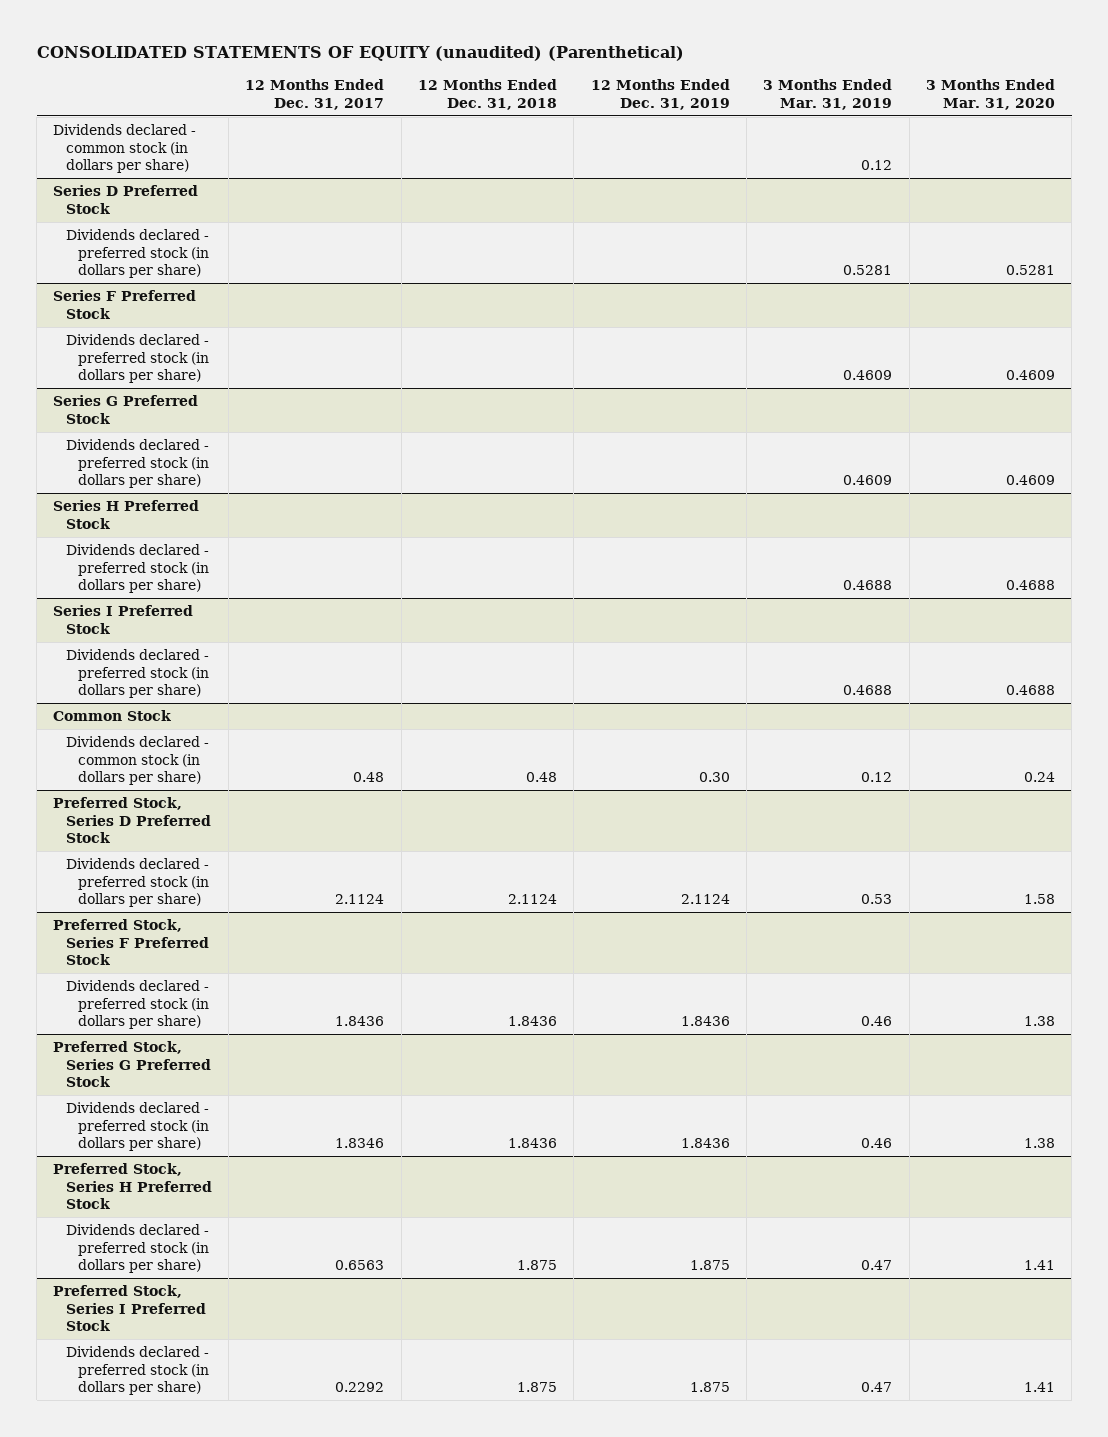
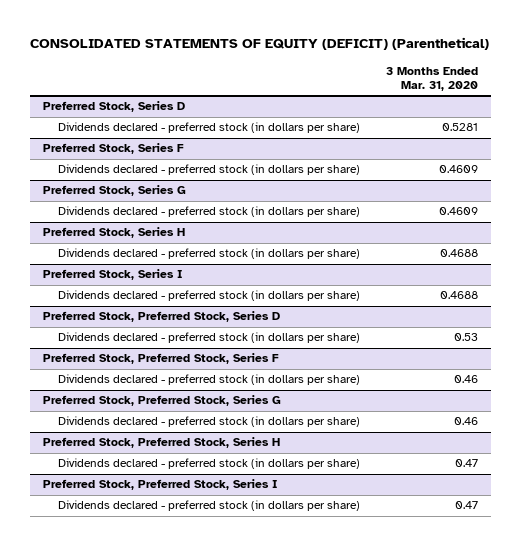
- CONSOLIDATED STATEMENTS OF EQUITY (unaudited) (Parenthetical)
+ CONSOLIDATED STATEMENTS OF EQUITY (DEFICIT) (Parenthetical)
- | 12 Months Ended Dec. 31, 2017 | 12 Months Ended Dec. 31, 2018 | 12 Months Ended Dec. 31, 2019 | 3 Months Ended Mar. 31, 2019 | 3 Months Ended Mar. 31, 2020
+ | 3 Months Ended Mar. 31, 2020
- Dividends declared - common stock (in dollars per share) | | | | 0.12 |
- Series D Preferred Stock
+ Preferred Stock, Series D
- Series F Preferred Stock
+ Preferred Stock, Series F
- Series G Preferred Stock
+ Preferred Stock, Series G
- Series H Preferred Stock
+ Preferred Stock, Series H
- Series I Preferred Stock
+ Preferred Stock, Series I
- Common Stock
- Dividends declared - common stock (in dollars per share) | 0.48 | 0.48 | 0.30 | 0.12 | 0.24
- Preferred Stock, Series D Preferred Stock
- Dividends declared - preferred stock (in dollars per share) | 2.1124 | 2.1124 | 2.1124 | 0.53 | 1.58
- Preferred Stock, Series F Preferred Stock
- Dividends declared - preferred stock (in dollars per share) | 1.8436 | 1.8436 | 1.8436 | 0.46 | 1.38
- Preferred Stock, Series G Preferred Stock
- Dividends declared - preferred stock (in dollars per share) | 1.8346 | 1.8436 | 1.8436 | 0.46 | 1.38
- Preferred Stock, Series H Preferred Stock
- Dividends declared - preferred stock (in dollars per share) | 0.6563 | 1.875 | 1.875 | 0.47 | 1.41
- Preferred Stock, Series I Preferred Stock
- Dividends declared - preferred stock (in dollars per share) | 0.2292 | 1.875 | 1.875 | 0.47 | 1.41
+ Preferred Stock, Preferred Stock, Series D
+ Dividends declared - preferred stock (in dollars per share) | 0.53
+ Preferred Stock, Preferred Stock, Series F
+ Dividends declared - preferred stock (in dollars per share) | 0.46
+ Preferred Stock, Preferred Stock, Series G
+ Dividends declared - preferred stock (in dollars per share) | 0.46
+ Preferred Stock, Preferred Stock, Series H
+ Dividends declared - preferred stock (in dollars per share) | 0.47
+ Preferred Stock, Preferred Stock, Series I
+ Dividends declared - preferred stock (in dollars per share) | 0.47

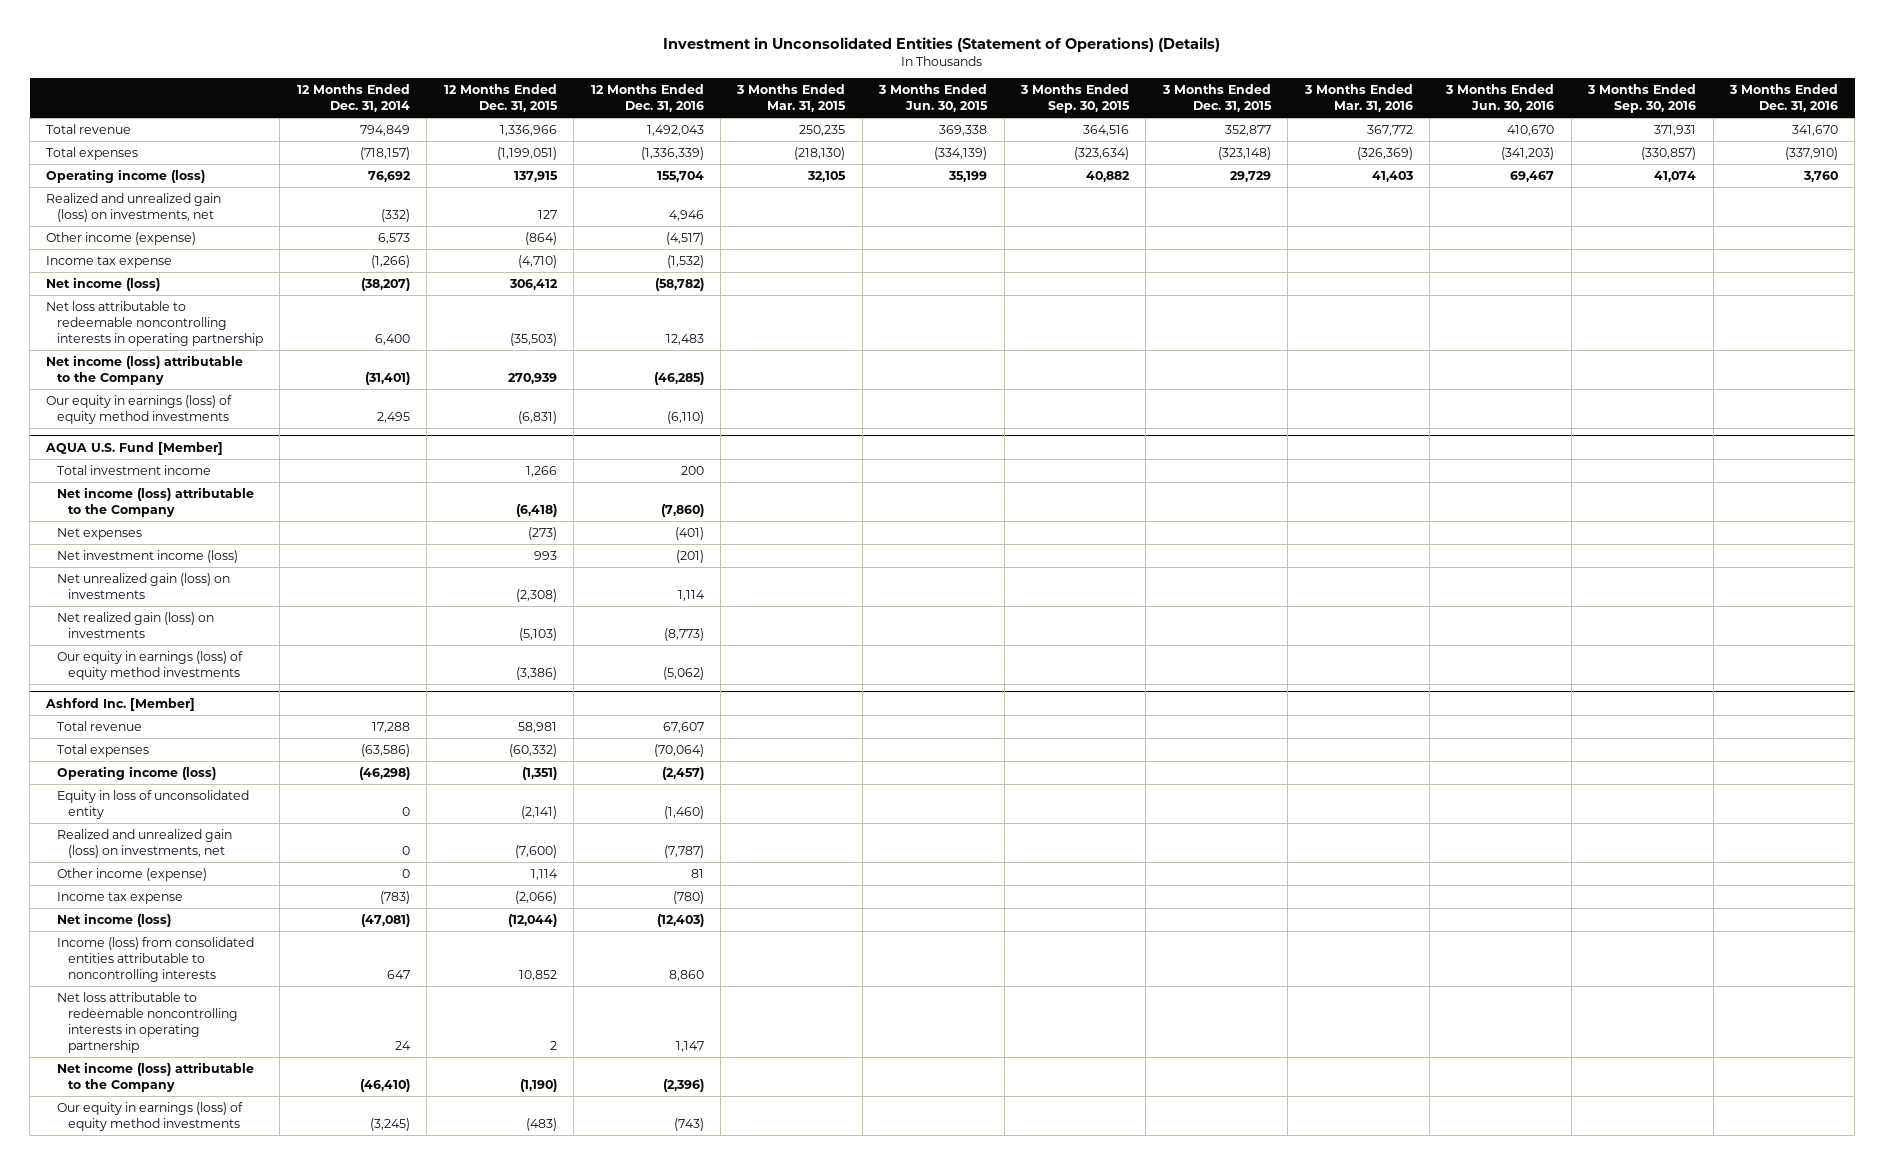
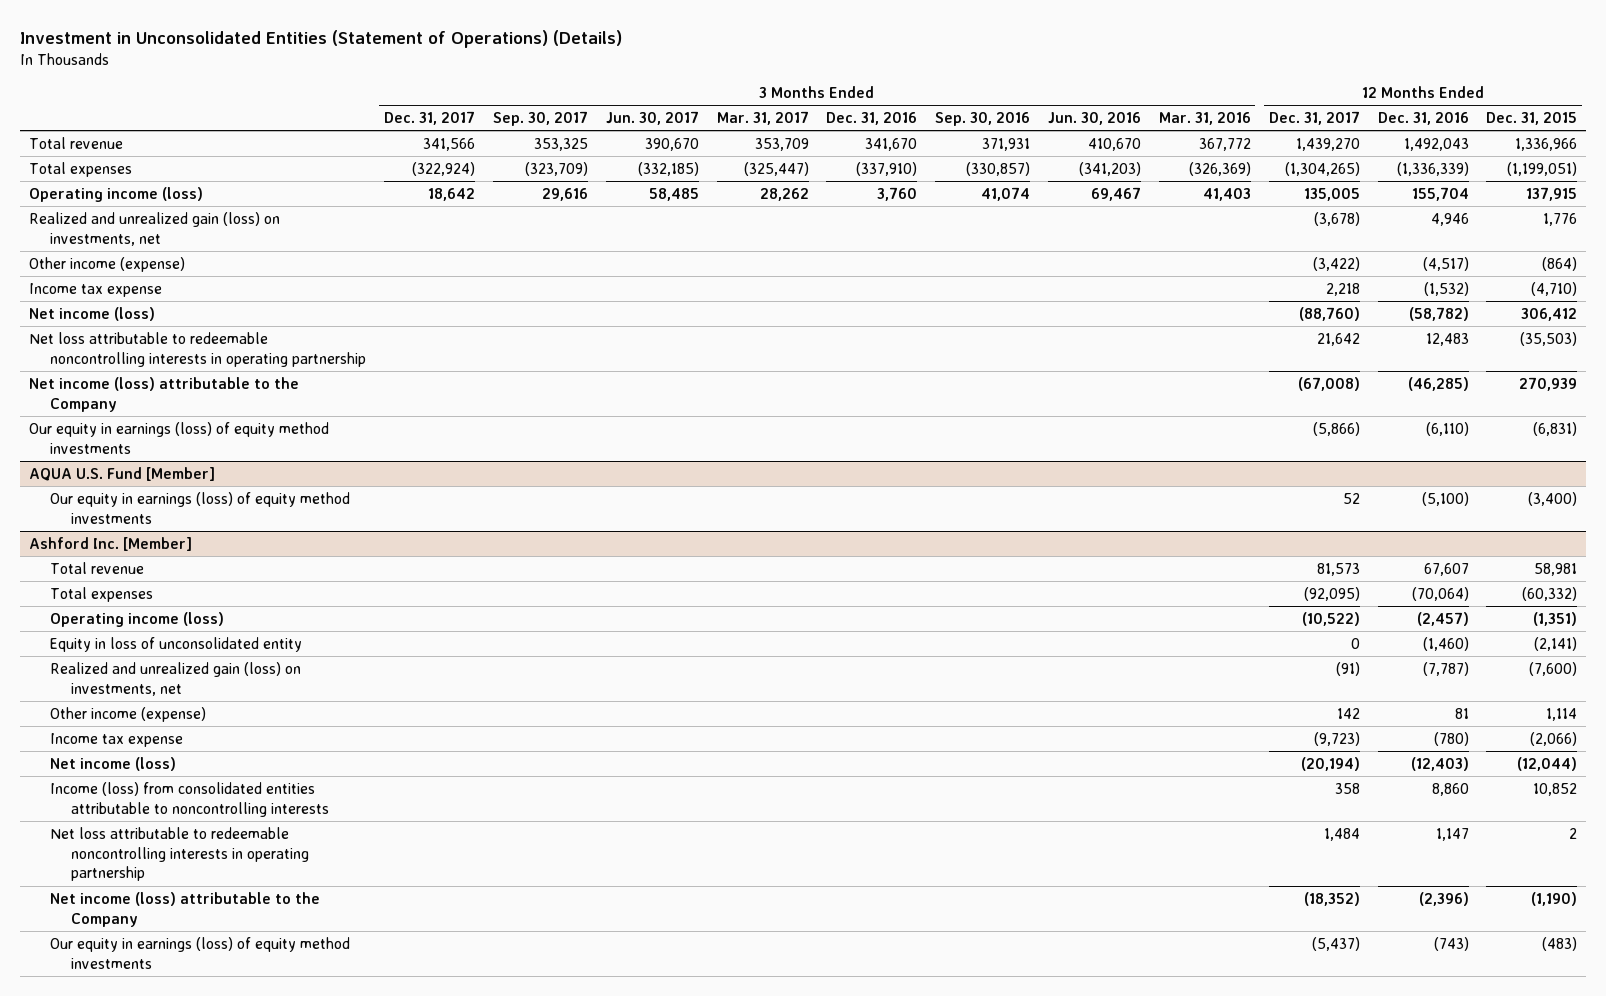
- | 12 Months Ended Dec. 31, 2014 | 12 Months Ended Dec. 31, 2015 | 12 Months Ended Dec. 31, 2016 | 3 Months Ended Mar. 31, 2015 | 3 Months Ended Jun. 30, 2015 | 3 Months Ended Sep. 30, 2015 | 3 Months Ended Dec. 31, 2015 | 3 Months Ended Mar. 31, 2016 | 3 Months Ended Jun. 30, 2016 | 3 Months Ended Sep. 30, 2016 | 3 Months Ended Dec. 31, 2016
+ | 3 Months Ended Dec. 31, 2017 | 3 Months Ended Sep. 30, 2017 | 3 Months Ended Jun. 30, 2017 | 3 Months Ended Mar. 31, 2017 | 3 Months Ended Dec. 31, 2016 | 3 Months Ended Sep. 30, 2016 | 3 Months Ended Jun. 30, 2016 | 3 Months Ended Mar. 31, 2016 | 12 Months Ended Dec. 31, 2017 | 12 Months Ended Dec. 31, 2016 | 12 Months Ended Dec. 31, 2015
- Realized and unrealized gain (loss) on investments, net | (332) | 127 | 4,946 | | | | | | | |
+ Realized and unrealized gain (loss) on investments, net | | | | | | | | | (3,678) | 4,946 | 1,776
@ AQUA U.S. Fund [Member]
- Total investment income | | 1,266 | 200 | | | | | | | |
- Net income (loss) attributable to the Company | | (6,418) | (7,860) | | | | | | | |
- Net expenses | | (273) | (401) | | | | | | | |
- Net investment income (loss) | | 993 | (201) | | | | | | | |
- Net unrealized gain (loss) on investments | | (2,308) | 1,114 | | | | | | | |
- Net realized gain (loss) on investments | | (5,103) | (8,773) | | | | | | | |
- Our equity in earnings (loss) of equity method investments | | (3,386) | (5,062) | | | | | | | |
+ Our equity in earnings (loss) of equity method investments | | | | | | | | | 52 | (5,100) | (3,400)

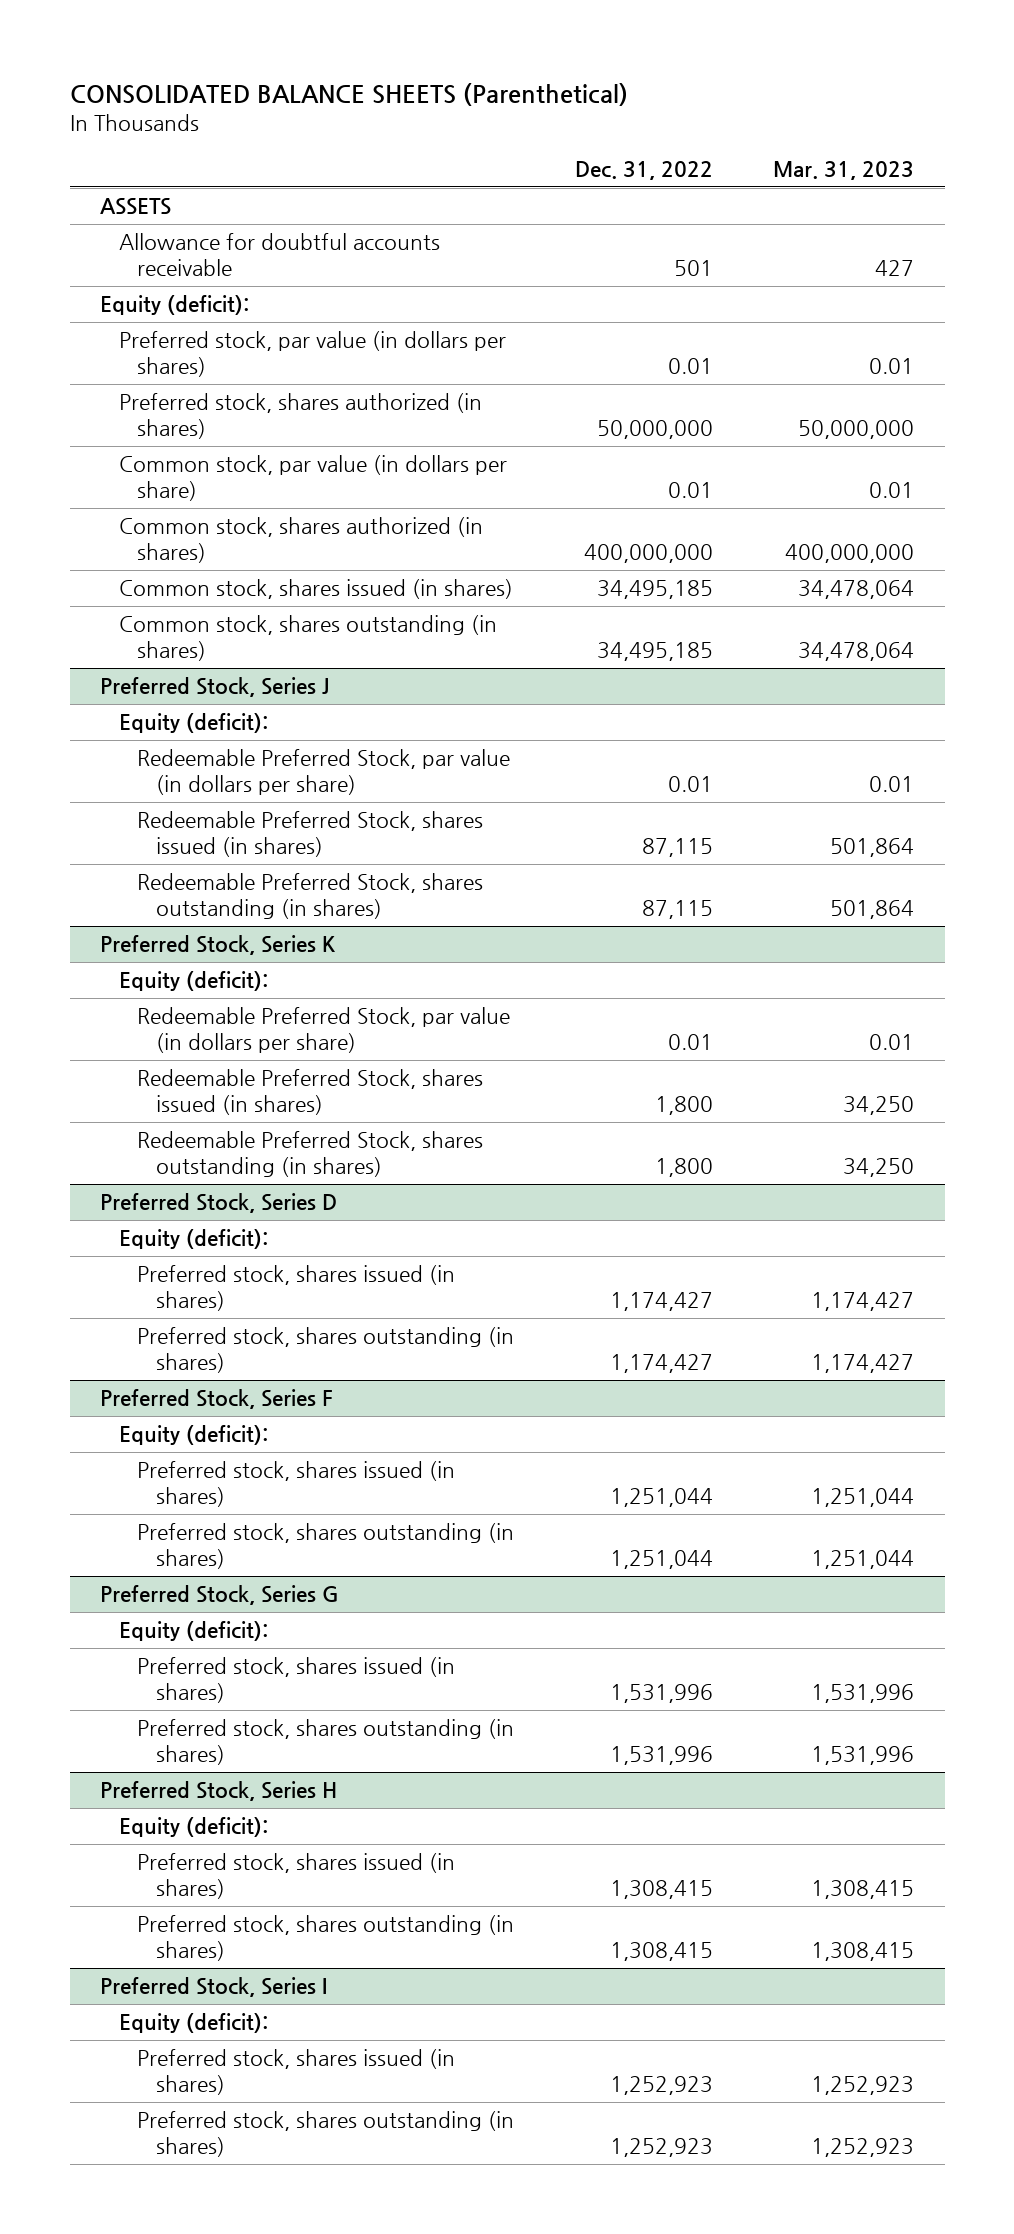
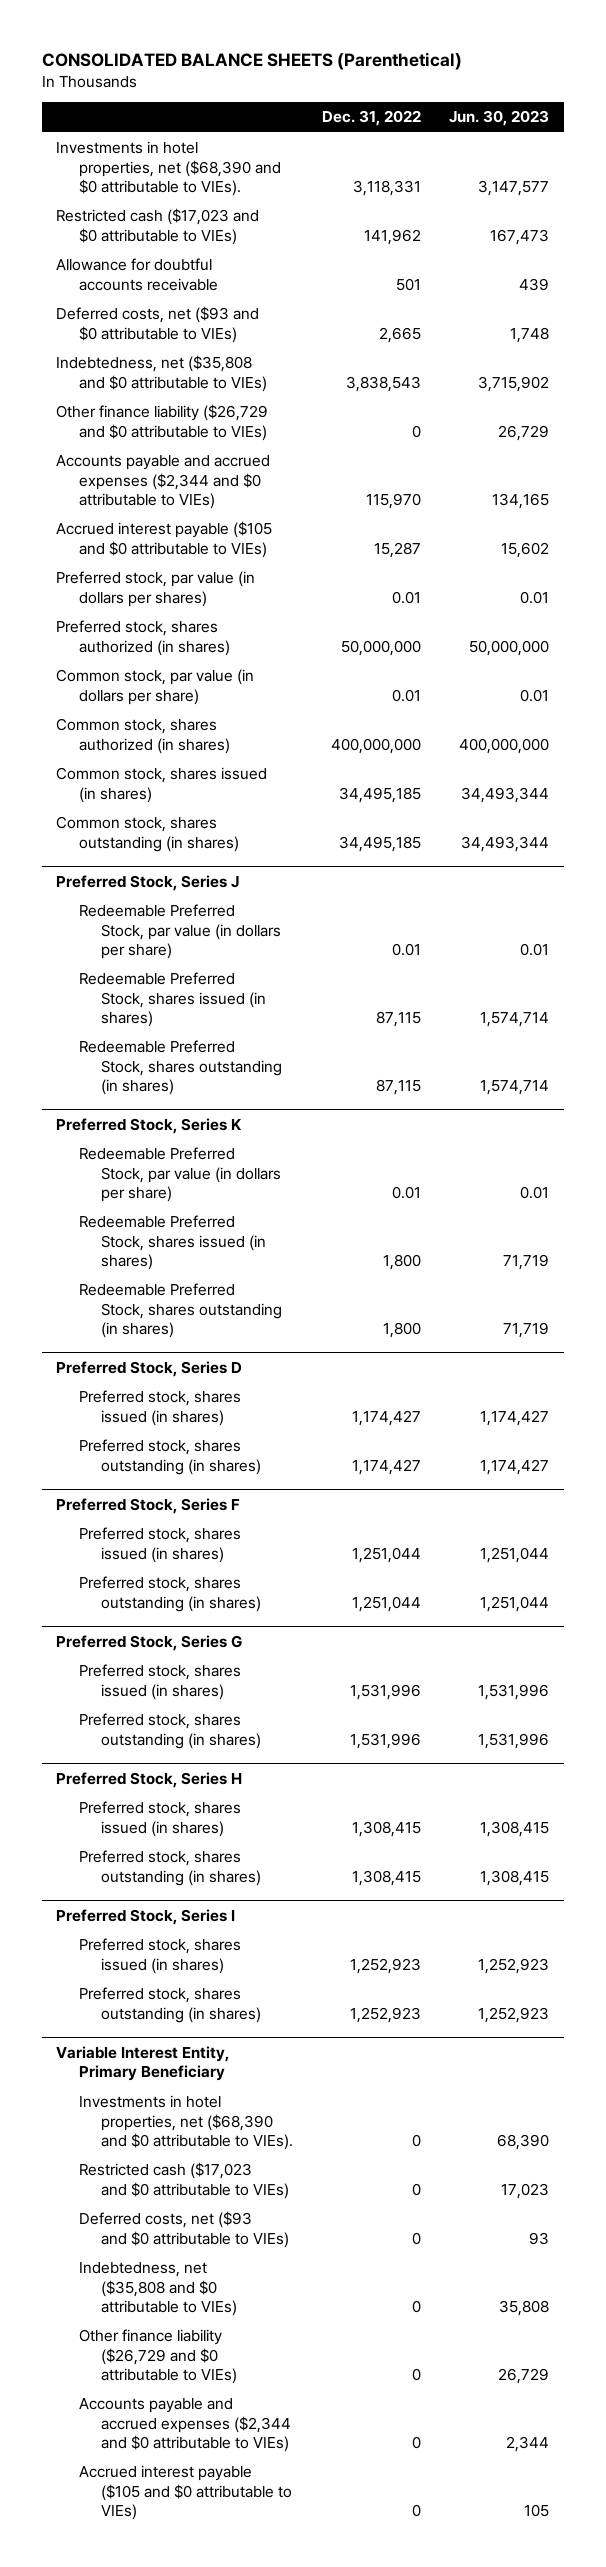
- | Dec. 31, 2022 | Mar. 31, 2023
+ | Dec. 31, 2022 | Jun. 30, 2023
- ASSETS
+ Investments in hotel properties, net ($68,390 and $0 attributable to VIEs). | 3,118,331 | 3,147,577
+ Restricted cash ($17,023 and $0 attributable to VIEs) | 141,962 | 167,473
- Equity (deficit):
+ Deferred costs, net ($93 and $0 attributable to VIEs) | 2,665 | 1,748
+ Indebtedness, net ($35,808 and $0 attributable to VIEs) | 3,838,543 | 3,715,902
+ Other finance liability ($26,729 and $0 attributable to VIEs) | 0 | 26,729
+ Accounts payable and accrued expenses ($2,344 and $0 attributable to VIEs) | 115,970 | 134,165
+ Accrued interest payable ($105 and $0 attributable to VIEs) | 15,287 | 15,602
@ Preferred Stock, Series J
- Equity (deficit):
@ Preferred Stock, Series K
- Equity (deficit):
@ Preferred Stock, Series D
- Equity (deficit):
@ Preferred Stock, Series F
- Equity (deficit):
@ Preferred Stock, Series G
- Equity (deficit):
@ Preferred Stock, Series H
- Equity (deficit):
@ Preferred Stock, Series I
- Equity (deficit):
+ Variable Interest Entity, Primary Beneficiary
+ Investments in hotel properties, net ($68,390 and $0 attributable to VIEs). | 0 | 68,390
+ Restricted cash ($17,023 and $0 attributable to VIEs) | 0 | 17,023
+ Deferred costs, net ($93 and $0 attributable to VIEs) | 0 | 93
+ Indebtedness, net ($35,808 and $0 attributable to VIEs) | 0 | 35,808
+ Other finance liability ($26,729 and $0 attributable to VIEs) | 0 | 26,729
+ Accounts payable and accrued expenses ($2,344 and $0 attributable to VIEs) | 0 | 2,344
+ Accrued interest payable ($105 and $0 attributable to VIEs) | 0 | 105

